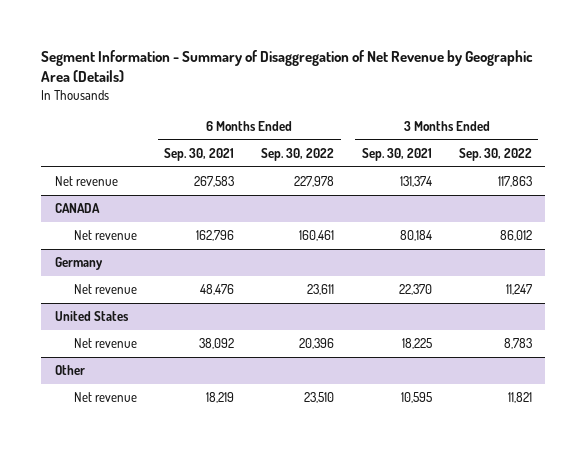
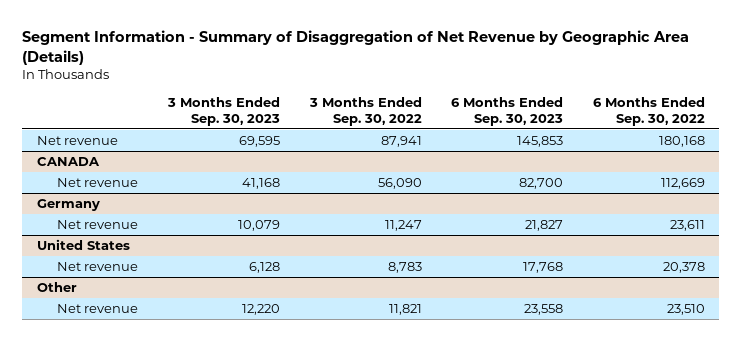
- | 6 Months Ended Sep. 30, 2021 | 6 Months Ended Sep. 30, 2022 | 3 Months Ended Sep. 30, 2021 | 3 Months Ended Sep. 30, 2022
+ | 3 Months Ended Sep. 30, 2023 | 3 Months Ended Sep. 30, 2022 | 6 Months Ended Sep. 30, 2023 | 6 Months Ended Sep. 30, 2022
- Net revenue | 267,583 | 227,978 | 131,374 | 117,863
+ Net revenue | 69,595 | 87,941 | 145,853 | 180,168
@ CANADA
- Net revenue | 162,796 | 160,461 | 80,184 | 86,012
+ Net revenue | 41,168 | 56,090 | 82,700 | 112,669
@ United States
- Net revenue | 38,092 | 20,396 | 18,225 | 8,783
+ Net revenue | 6,128 | 8,783 | 17,768 | 20,378

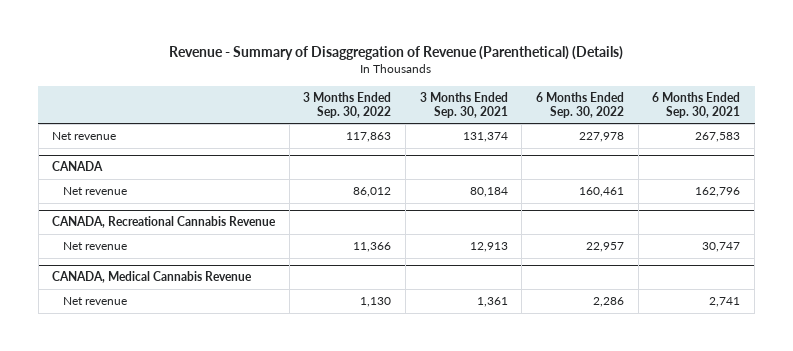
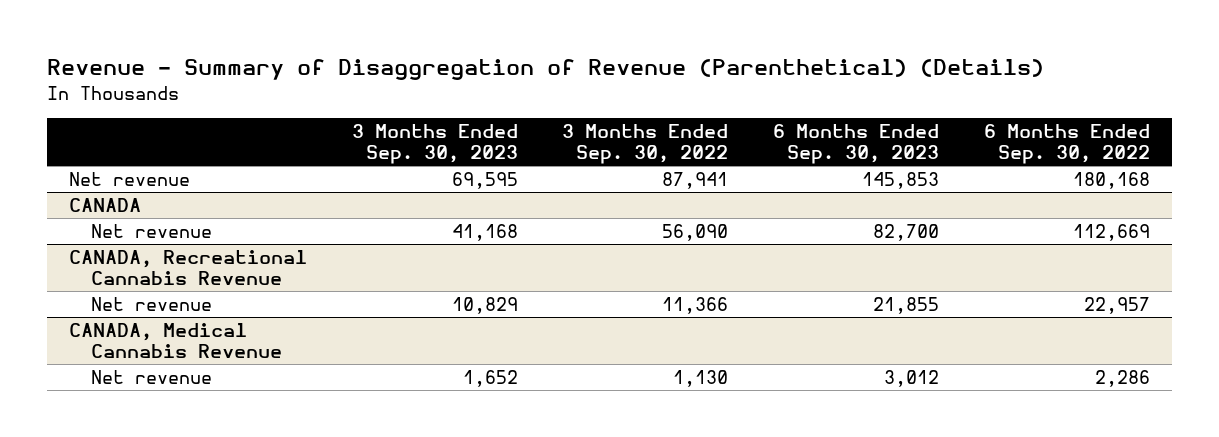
- | 3 Months Ended Sep. 30, 2022 | 3 Months Ended Sep. 30, 2021 | 6 Months Ended Sep. 30, 2022 | 6 Months Ended Sep. 30, 2021
+ | 3 Months Ended Sep. 30, 2023 | 3 Months Ended Sep. 30, 2022 | 6 Months Ended Sep. 30, 2023 | 6 Months Ended Sep. 30, 2022
- Net revenue | 117,863 | 131,374 | 227,978 | 267,583
+ Net revenue | 69,595 | 87,941 | 145,853 | 180,168
@ CANADA
- Net revenue | 86,012 | 80,184 | 160,461 | 162,796
+ Net revenue | 41,168 | 56,090 | 82,700 | 112,669

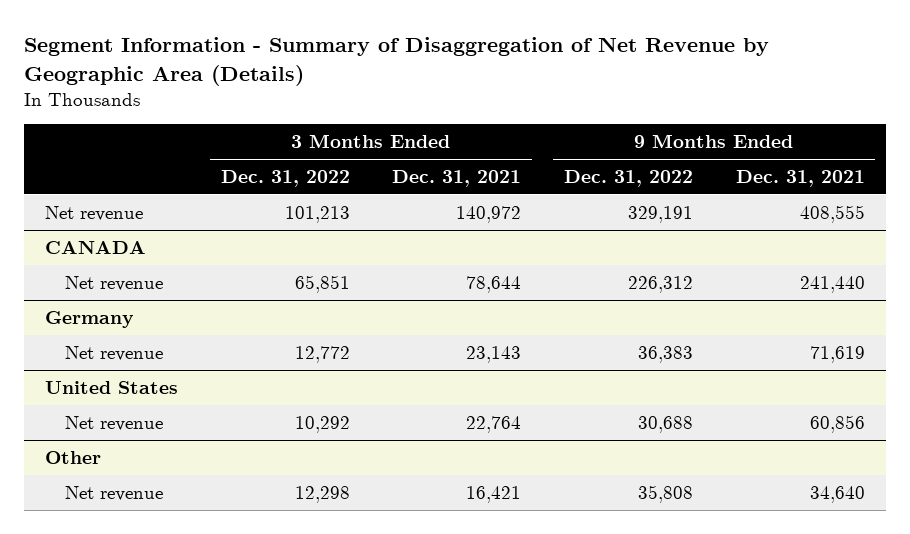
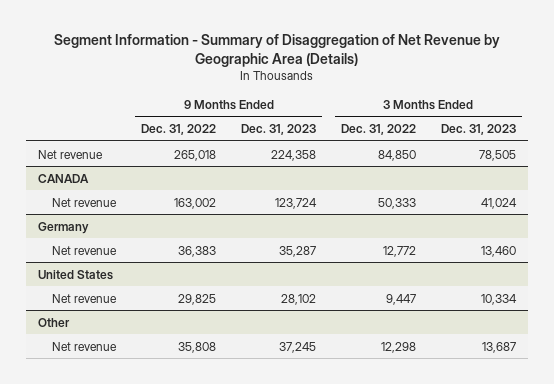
- | 3 Months Ended Dec. 31, 2022 | 3 Months Ended Dec. 31, 2021 | 9 Months Ended Dec. 31, 2022 | 9 Months Ended Dec. 31, 2021
+ | 9 Months Ended Dec. 31, 2022 | 9 Months Ended Dec. 31, 2023 | 3 Months Ended Dec. 31, 2022 | 3 Months Ended Dec. 31, 2023
- Net revenue | 101,213 | 140,972 | 329,191 | 408,555
+ Net revenue | 265,018 | 224,358 | 84,850 | 78,505
@ CANADA
- Net revenue | 65,851 | 78,644 | 226,312 | 241,440
+ Net revenue | 163,002 | 123,724 | 50,333 | 41,024
@ United States
- Net revenue | 10,292 | 22,764 | 30,688 | 60,856
+ Net revenue | 29,825 | 28,102 | 9,447 | 10,334

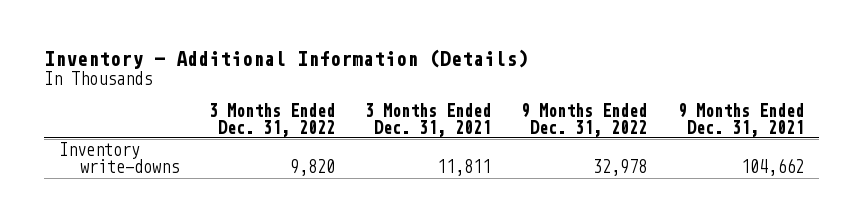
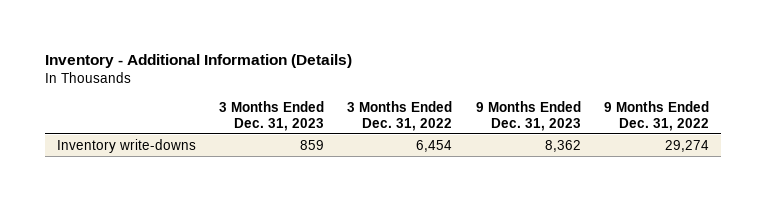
- | 3 Months Ended Dec. 31, 2022 | 3 Months Ended Dec. 31, 2021 | 9 Months Ended Dec. 31, 2022 | 9 Months Ended Dec. 31, 2021
+ | 3 Months Ended Dec. 31, 2023 | 3 Months Ended Dec. 31, 2022 | 9 Months Ended Dec. 31, 2023 | 9 Months Ended Dec. 31, 2022
- Inventory write-downs | 9,820 | 11,811 | 32,978 | 104,662
+ Inventory write-downs | 859 | 6,454 | 8,362 | 29,274

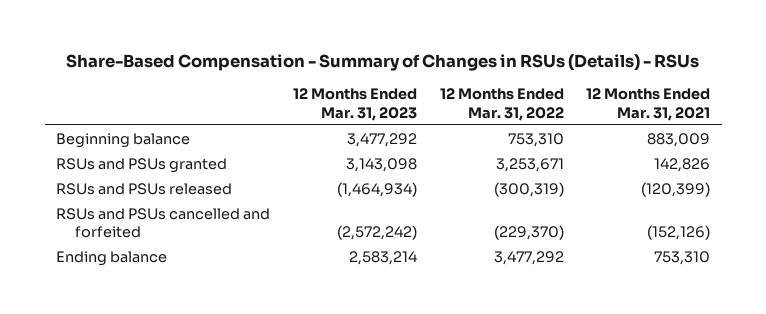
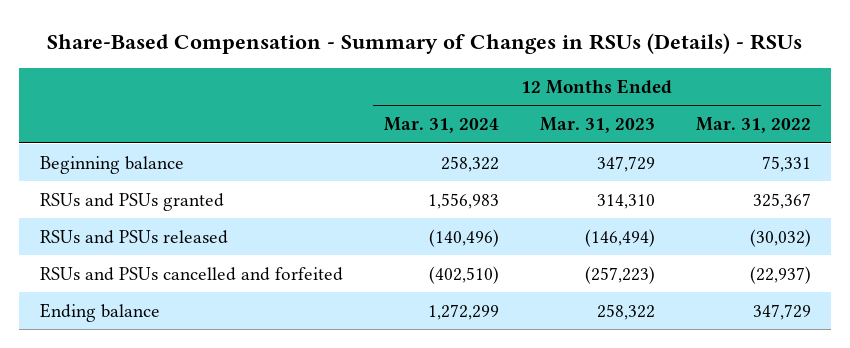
- | 12 Months Ended Mar. 31, 2023 | 12 Months Ended Mar. 31, 2022 | 12 Months Ended Mar. 31, 2021
+ | 12 Months Ended Mar. 31, 2024 | 12 Months Ended Mar. 31, 2023 | 12 Months Ended Mar. 31, 2022
- Beginning balance | 3,477,292 | 753,310 | 883,009
- RSUs and PSUs granted | 3,143,098 | 3,253,671 | 142,826
- RSUs and PSUs released | (1,464,934) | (300,319) | (120,399)
- RSUs and PSUs cancelled and forfeited | (2,572,242) | (229,370) | (152,126)
- Ending balance | 2,583,214 | 3,477,292 | 753,310
+ Beginning balance | 258,322 | 347,729 | 75,331
+ RSUs and PSUs granted | 1,556,983 | 314,310 | 325,367
+ RSUs and PSUs released | (140,496) | (146,494) | (30,032)
+ RSUs and PSUs cancelled and forfeited | (402,510) | (257,223) | (22,937)
+ Ending balance | 1,272,299 | 258,322 | 347,729

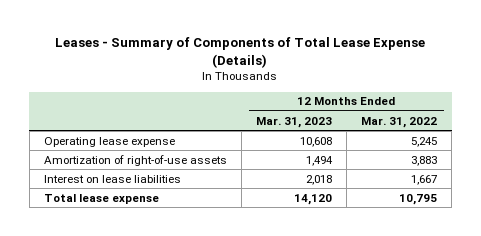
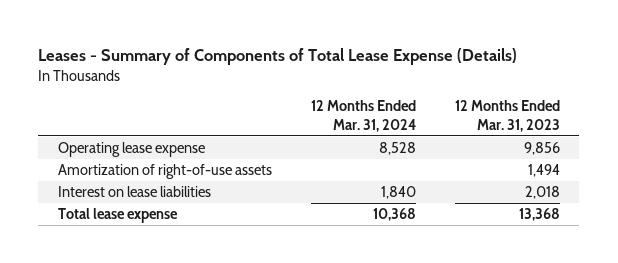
- | 12 Months Ended Mar. 31, 2023 | 12 Months Ended Mar. 31, 2022
+ | 12 Months Ended Mar. 31, 2024 | 12 Months Ended Mar. 31, 2023
- Operating lease expense | 10,608 | 5,245
+ Operating lease expense | 8,528 | 9,856
- Total lease expense | 14,120 | 10,795
+ Total lease expense | 10,368 | 13,368

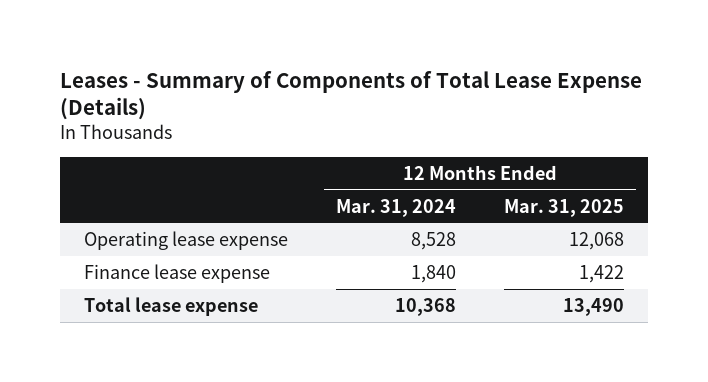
- | 12 Months Ended Mar. 31, 2024 | 12 Months Ended Mar. 31, 2023
+ | 12 Months Ended Mar. 31, 2024 | 12 Months Ended Mar. 31, 2025
- Amortization of right-of-use assets | | 1,494
- Interest on lease liabilities | 1,840 | 2,018
+ Finance lease expense | 1,840 | 1,422

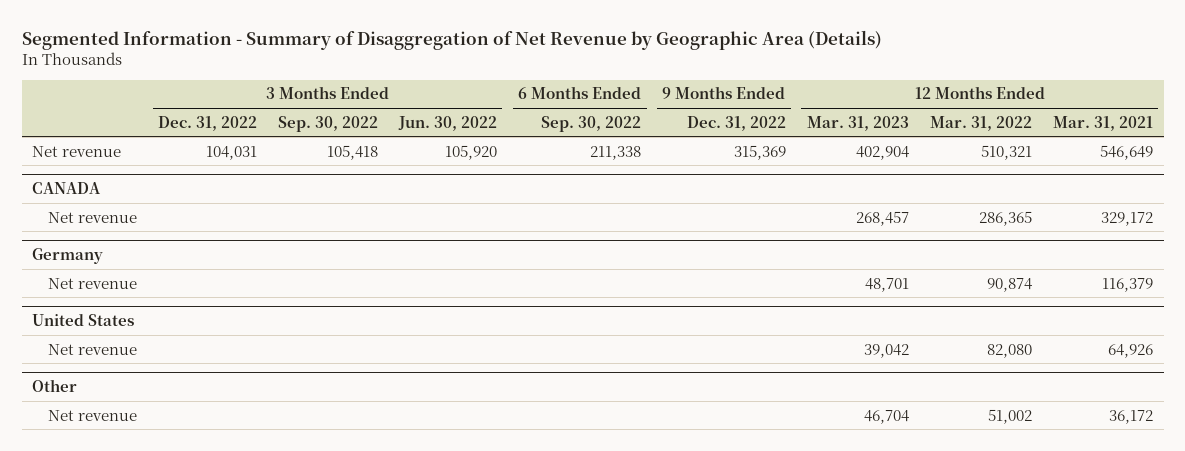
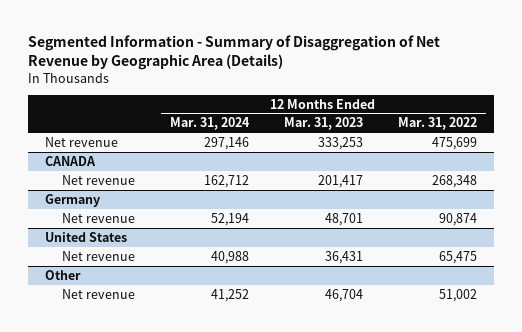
- | 3 Months Ended Dec. 31, 2022 | 3 Months Ended Sep. 30, 2022 | 3 Months Ended Jun. 30, 2022 | 6 Months Ended Sep. 30, 2022 | 9 Months Ended Dec. 31, 2022 | 12 Months Ended Mar. 31, 2023 | 12 Months Ended Mar. 31, 2022 | 12 Months Ended Mar. 31, 2021
+ | 12 Months Ended Mar. 31, 2024 | 12 Months Ended Mar. 31, 2023 | 12 Months Ended Mar. 31, 2022
- Net revenue | 104,031 | 105,418 | 105,920 | 211,338 | 315,369 | 402,904 | 510,321 | 546,649
+ Net revenue | 297,146 | 333,253 | 475,699
@ CANADA
- Net revenue | | | | | | 268,457 | 286,365 | 329,172
+ Net revenue | 162,712 | 201,417 | 268,348
@ United States
- Net revenue | | | | | | 39,042 | 82,080 | 64,926
+ Net revenue | 40,988 | 36,431 | 65,475

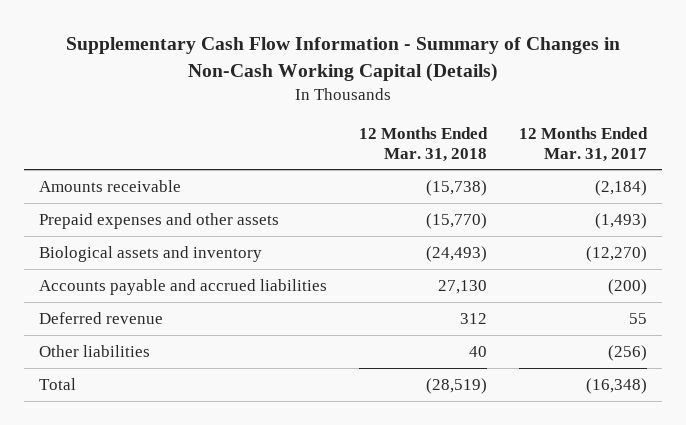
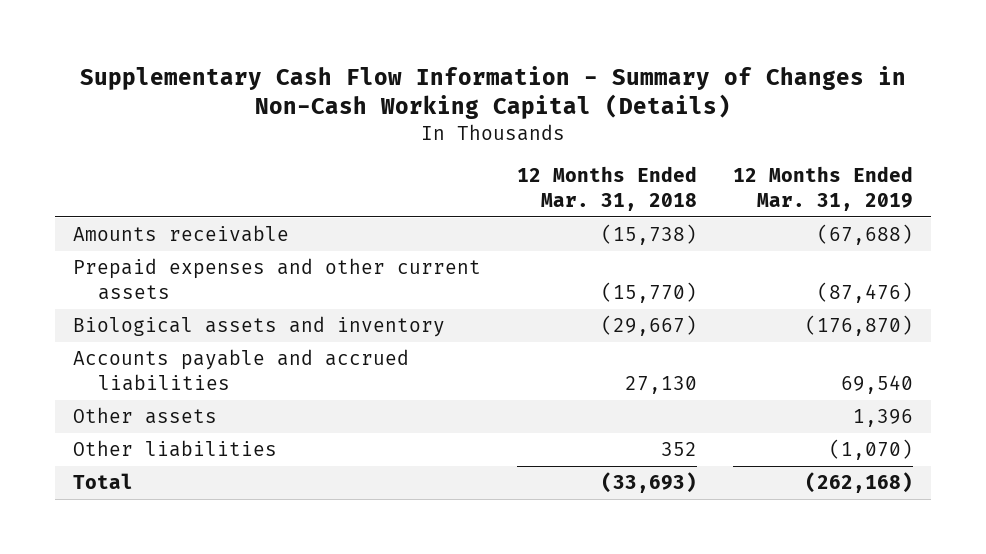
- | 12 Months Ended Mar. 31, 2018 | 12 Months Ended Mar. 31, 2017
+ | 12 Months Ended Mar. 31, 2018 | 12 Months Ended Mar. 31, 2019
- Prepaid expenses and other assets | (15,770) | (1,493)
- Biological assets and inventory | (24,493) | (12,270)
+ Prepaid expenses and other current assets | (15,770) | (87,476)
+ Biological assets and inventory | (29,667) | (176,870)
- Deferred revenue | 312 | 55
- Other liabilities | 40 | (256)
- Total | (28,519) | (16,348)
+ Other assets | | 1,396
+ Other liabilities | 352 | (1,070)
+ Total | (33,693) | (262,168)

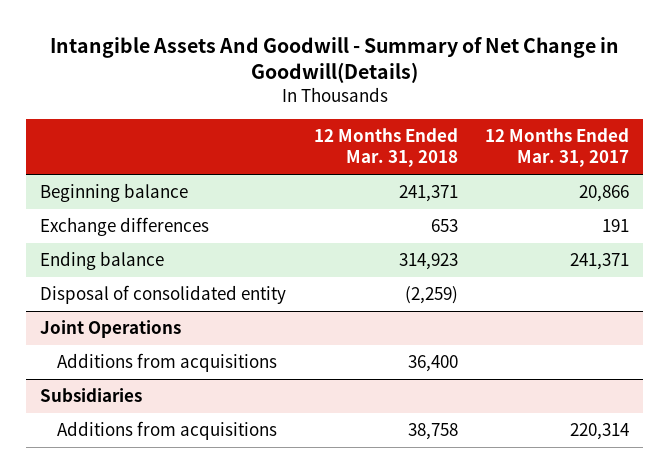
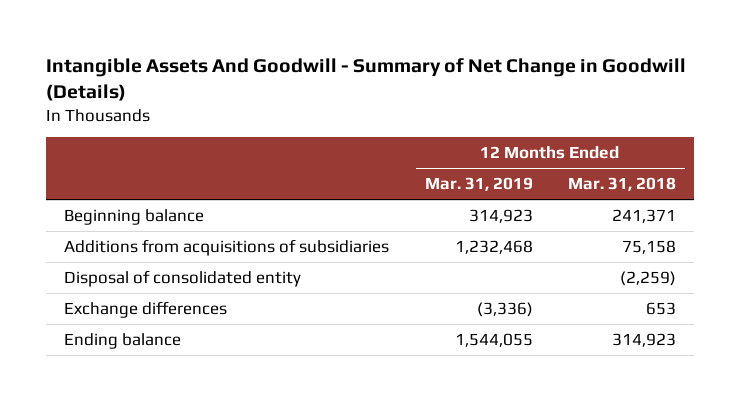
- Intangible Assets And Goodwill - Summary of Net Change in Goodwill(Details)
+ Intangible Assets And Goodwill - Summary of Net Change in Goodwill (Details)
- | 12 Months Ended Mar. 31, 2018 | 12 Months Ended Mar. 31, 2017
+ | 12 Months Ended Mar. 31, 2019 | 12 Months Ended Mar. 31, 2018
+ Additions from acquisitions of subsidiaries | 1,232,468 | 75,158
moved up: Disposal of consolidated entity | | (2,259)
- Joint Operations
- Additions from acquisitions | 36,400 |
- Subsidiaries
- Additions from acquisitions | 38,758 | 220,314

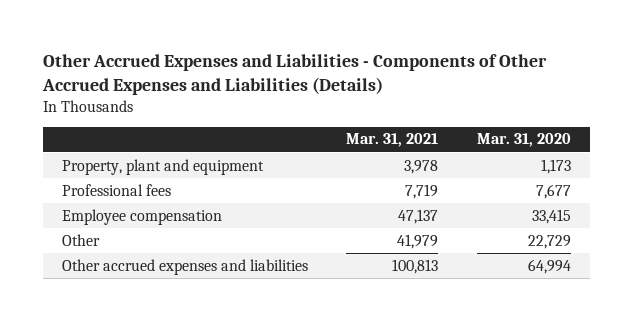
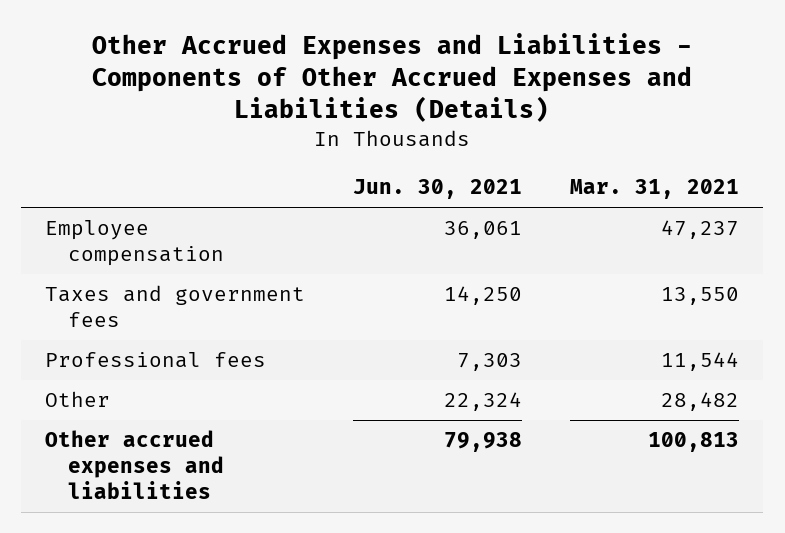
- | Mar. 31, 2021 | Mar. 31, 2020
+ | Jun. 30, 2021 | Mar. 31, 2021
- Property, plant and equipment | 3,978 | 1,173
- Professional fees | 7,719 | 7,677
- Employee compensation | 47,137 | 33,415
- Other | 41,979 | 22,729
+ Employee compensation | 36,061 | 47,237
+ Taxes and government fees | 14,250 | 13,550
+ Professional fees | 7,303 | 11,544
+ Other | 22,324 | 28,482

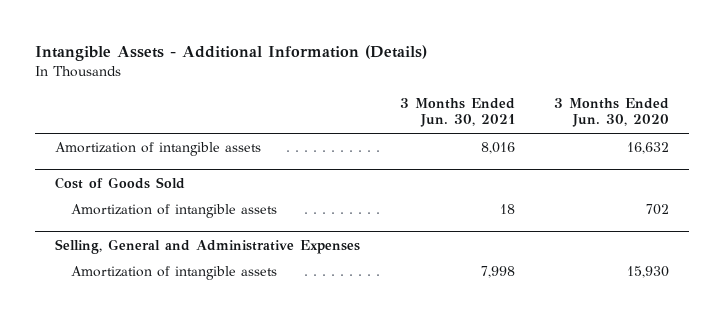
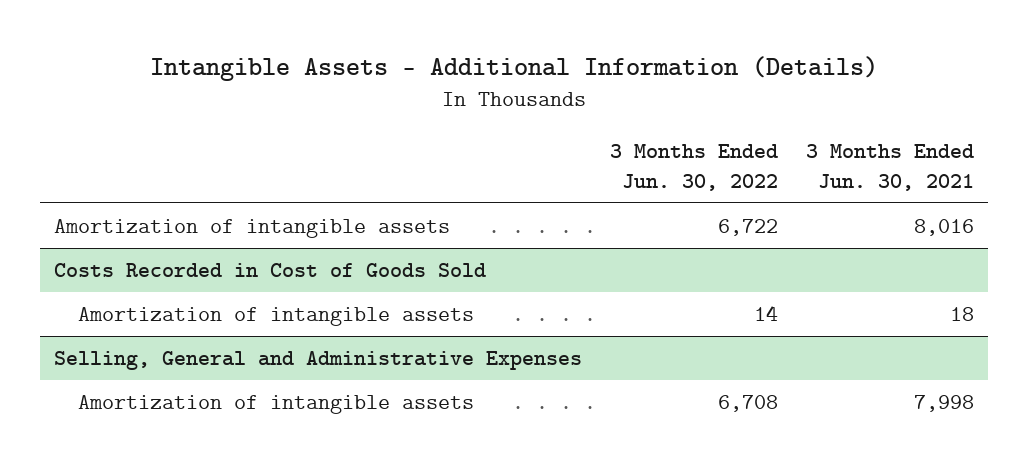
- | 3 Months Ended Jun. 30, 2021 | 3 Months Ended Jun. 30, 2020
+ | 3 Months Ended Jun. 30, 2022 | 3 Months Ended Jun. 30, 2021
- Cost of Goods Sold
+ Costs Recorded in Cost of Goods Sold

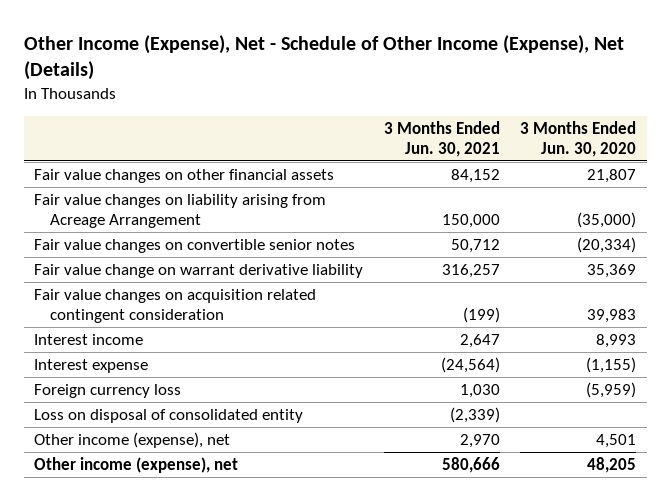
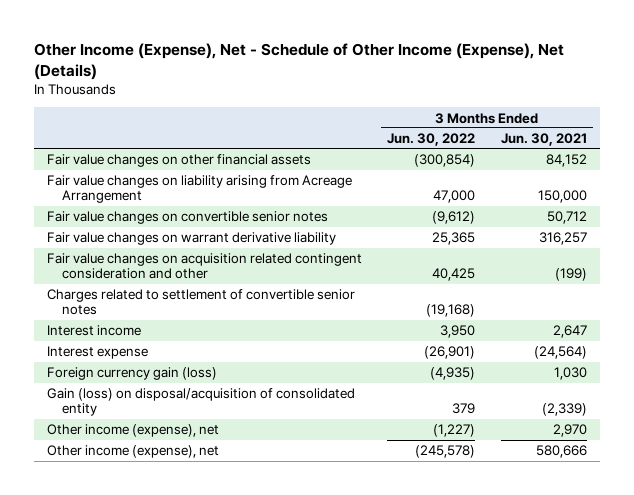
- | 3 Months Ended Jun. 30, 2021 | 3 Months Ended Jun. 30, 2020
+ | 3 Months Ended Jun. 30, 2022 | 3 Months Ended Jun. 30, 2021
- Fair value change on warrant derivative liability | 316,257 | 35,369
- Fair value changes on acquisition related contingent consideration | (199) | 39,983
+ Fair value changes on warrant derivative liability | 25,365 | 316,257
+ Fair value changes on acquisition related contingent consideration and other | 40,425 | (199)
+ Charges related to settlement of convertible senior notes | (19,168) |
- Foreign currency loss | 1,030 | (5,959)
- Loss on disposal of consolidated entity | (2,339) |
+ Foreign currency gain (loss) | (4,935) | 1,030
+ Gain (loss) on disposal/acquisition of consolidated entity | 379 | (2,339)

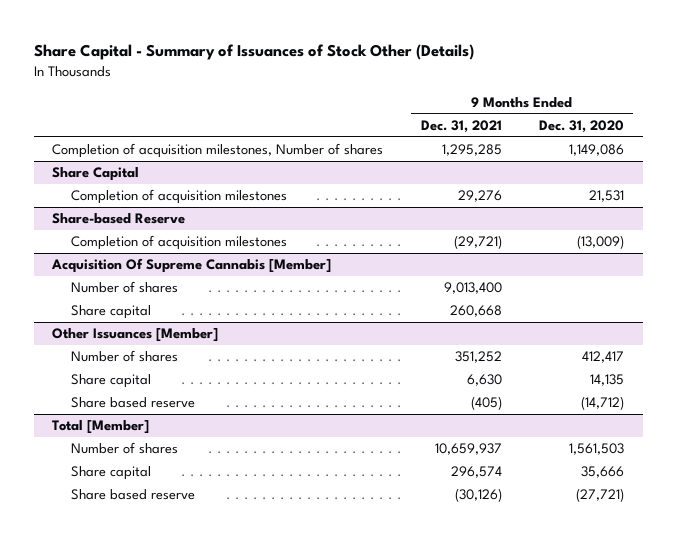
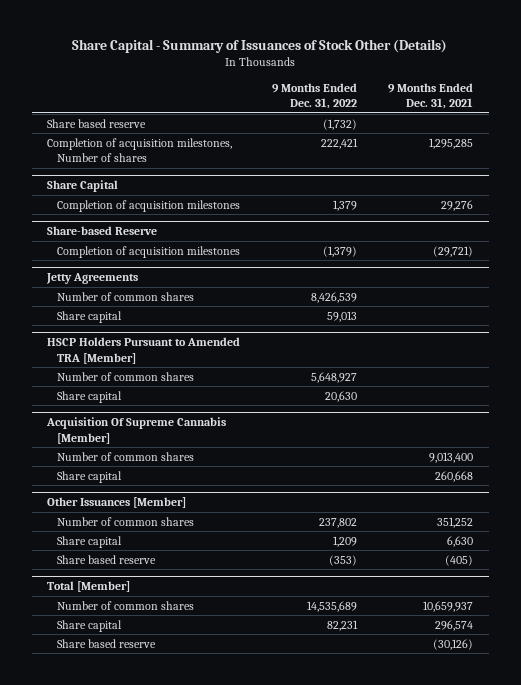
- | 9 Months Ended Dec. 31, 2021 | 9 Months Ended Dec. 31, 2020
+ | 9 Months Ended Dec. 31, 2022 | 9 Months Ended Dec. 31, 2021
+ Share based reserve | (1,732) |
+ Jetty Agreements
+ Number of common shares | 8,426,539 |
+ Share capital | 59,013 |
+ HSCP Holders Pursuant to Amended TRA [Member]
+ Number of common shares | 5,648,927 |
+ Share capital | 20,630 |
@ Acquisition Of Supreme Cannabis [Member]
- Number of shares | 9,013,400 |
+ Number of common shares | | 9,013,400
@ Other Issuances [Member]
- Number of shares | 351,252 | 412,417
+ Number of common shares | 237,802 | 351,252
@ Total [Member]
- Number of shares | 10,659,937 | 1,561,503
+ Number of common shares | 14,535,689 | 10,659,937

